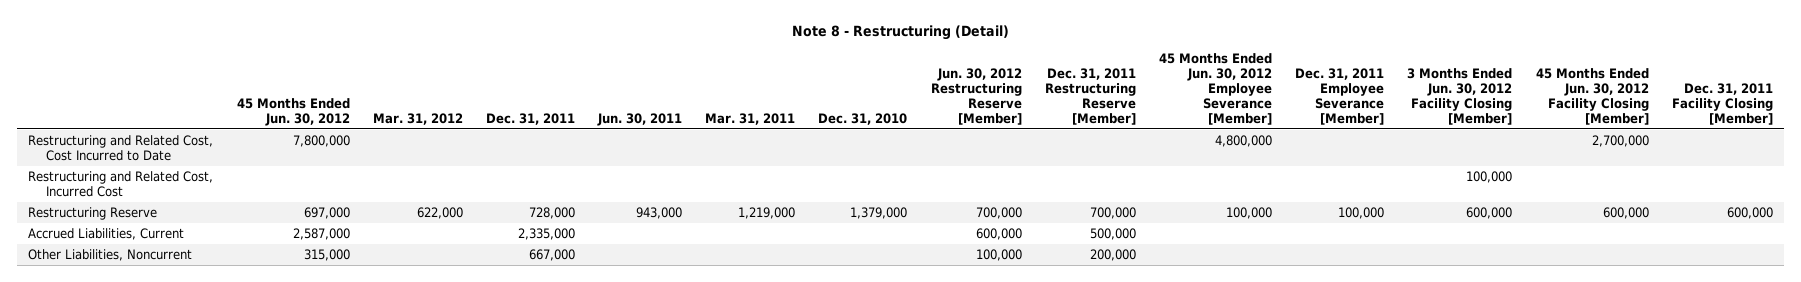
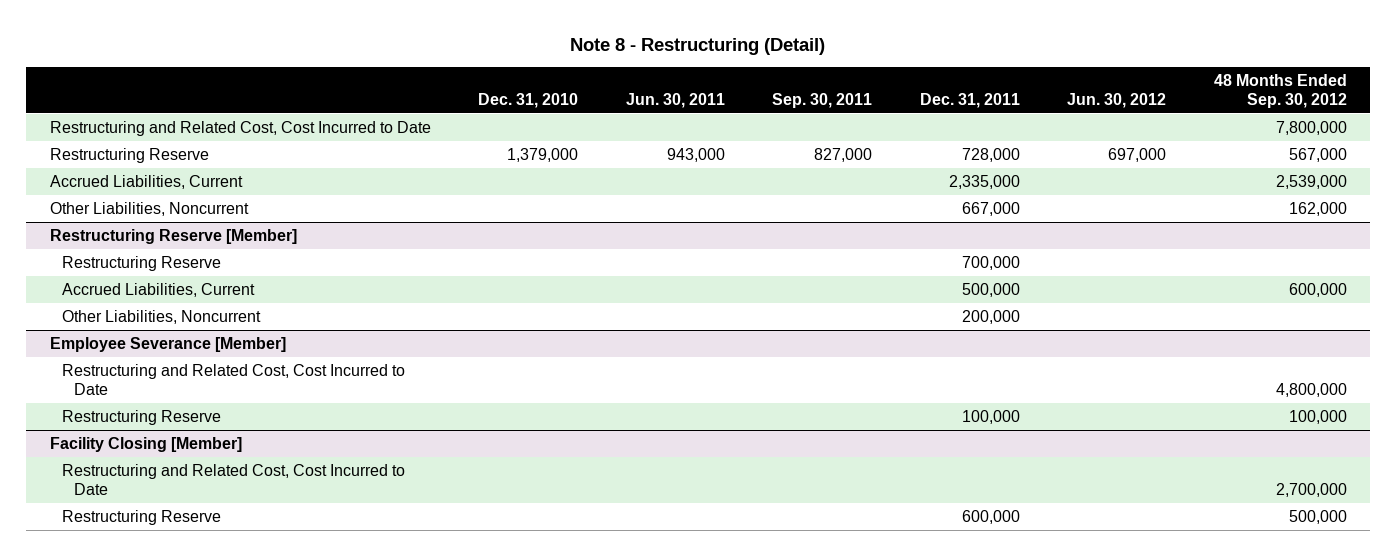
- | 45 Months Ended Jun. 30, 2012 | Mar. 31, 2012 | Dec. 31, 2011 | Jun. 30, 2011 | Mar. 31, 2011 | Dec. 31, 2010 | Jun. 30, 2012 Restructuring Reserve [Member] | Dec. 31, 2011 Restructuring Reserve [Member] | 45 Months Ended Jun. 30, 2012 Employee Severance [Member] | Dec. 31, 2011 Employee Severance [Member] | 3 Months Ended Jun. 30, 2012 Facility Closing [Member] | 45 Months Ended Jun. 30, 2012 Facility Closing [Member] | Dec. 31, 2011 Facility Closing [Member]
+ | Dec. 31, 2010 | Jun. 30, 2011 | Sep. 30, 2011 | Dec. 31, 2011 | Jun. 30, 2012 | 48 Months Ended Sep. 30, 2012
- Restructuring and Related Cost, Incurred Cost | | | | | | | | | | | 100,000 | |
+ Restructuring Reserve [Member]
+ Restructuring Reserve | | | | 700,000 | |
+ Accrued Liabilities, Current | | | | 500,000 | | 600,000
+ Other Liabilities, Noncurrent | | | | 200,000 | |
+ Employee Severance [Member]
+ Restructuring and Related Cost, Cost Incurred to Date | | | | | | 4,800,000
+ Restructuring Reserve | | | | 100,000 | | 100,000
+ Facility Closing [Member]
+ Restructuring and Related Cost, Cost Incurred to Date | | | | | | 2,700,000
+ Restructuring Reserve | | | | 600,000 | | 500,000

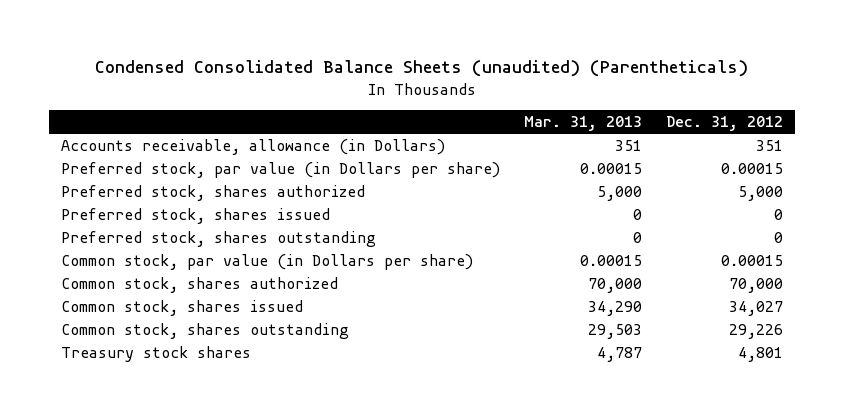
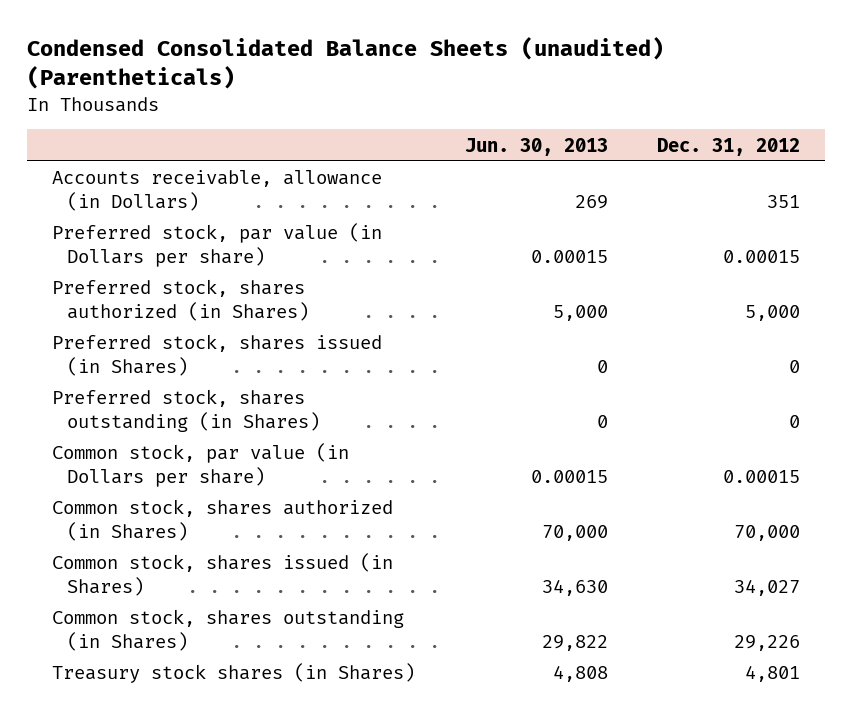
- | Mar. 31, 2013 | Dec. 31, 2012
+ | Jun. 30, 2013 | Dec. 31, 2012
- Preferred stock, shares authorized | 5,000 | 5,000
- Preferred stock, shares issued | 0 | 0
- Preferred stock, shares outstanding | 0 | 0
+ Preferred stock, shares authorized (in Shares) | 5,000 | 5,000
+ Preferred stock, shares issued (in Shares) | 0 | 0
+ Preferred stock, shares outstanding (in Shares) | 0 | 0
- Common stock, shares authorized | 70,000 | 70,000
- Common stock, shares issued | 34,290 | 34,027
- Common stock, shares outstanding | 29,503 | 29,226
- Treasury stock shares | 4,787 | 4,801
+ Common stock, shares authorized (in Shares) | 70,000 | 70,000
+ Common stock, shares issued (in Shares) | 34,630 | 34,027
+ Common stock, shares outstanding (in Shares) | 29,822 | 29,226
+ Treasury stock shares (in Shares) | 4,808 | 4,801

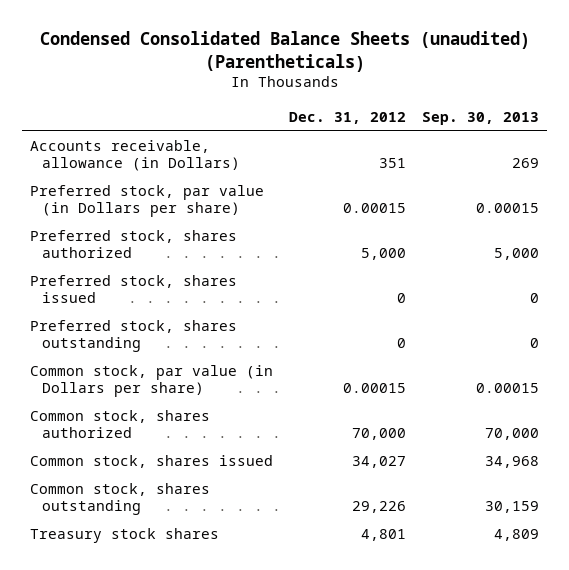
- | Jun. 30, 2013 | Dec. 31, 2012
+ | Dec. 31, 2012 | Sep. 30, 2013
- Preferred stock, shares authorized (in Shares) | 5,000 | 5,000
- Preferred stock, shares issued (in Shares) | 0 | 0
- Preferred stock, shares outstanding (in Shares) | 0 | 0
+ Preferred stock, shares authorized | 5,000 | 5,000
+ Preferred stock, shares issued | 0 | 0
+ Preferred stock, shares outstanding | 0 | 0
- Common stock, shares authorized (in Shares) | 70,000 | 70,000
- Common stock, shares issued (in Shares) | 34,630 | 34,027
- Common stock, shares outstanding (in Shares) | 29,822 | 29,226
- Treasury stock shares (in Shares) | 4,808 | 4,801
+ Common stock, shares authorized | 70,000 | 70,000
+ Common stock, shares issued | 34,027 | 34,968
+ Common stock, shares outstanding | 29,226 | 30,159
+ Treasury stock shares | 4,801 | 4,809

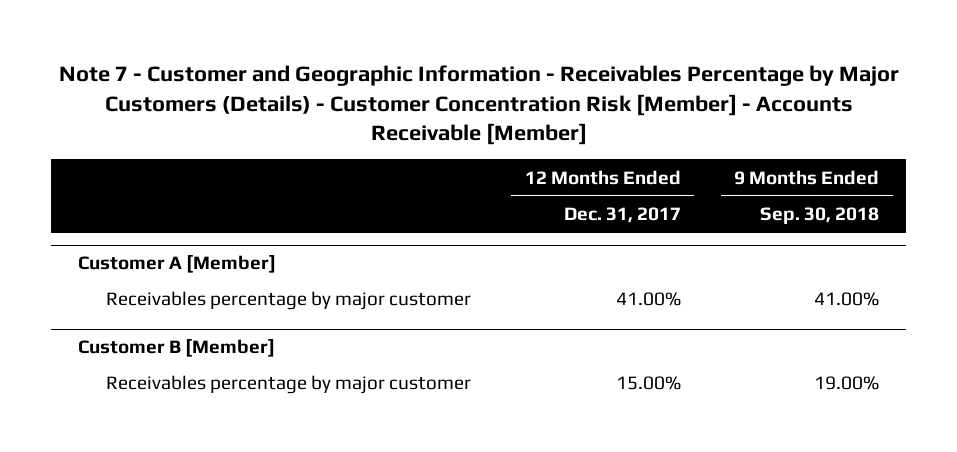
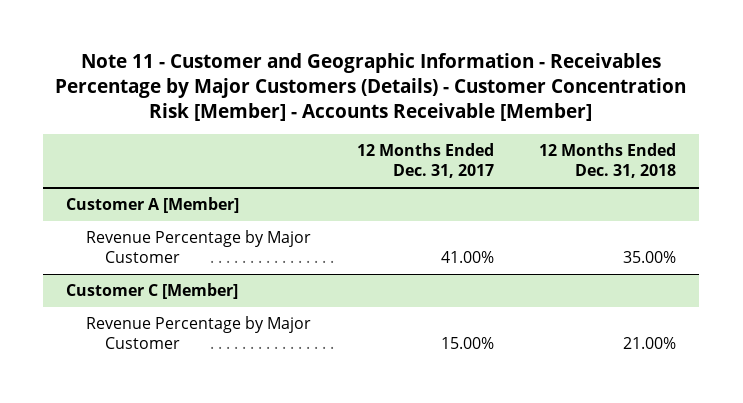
- Note 7 - Customer and Geographic Information - Receivables Percentage by Major Customers (Details) - Customer Concentration Risk [Member] - Accounts Receivable [Member]
+ Note 11 - Customer and Geographic Information - Receivables Percentage by Major Customers (Details) - Customer Concentration Risk [Member] - Accounts Receivable [Member]
- | 12 Months Ended Dec. 31, 2017 | 9 Months Ended Sep. 30, 2018
+ | 12 Months Ended Dec. 31, 2017 | 12 Months Ended Dec. 31, 2018
@ Customer A [Member]
- Receivables percentage by major customer | 41.00% | 41.00%
- Customer B [Member]
- Receivables percentage by major customer | 15.00% | 19.00%
@ Customer A [Member]
+ Revenue Percentage by Major Customer | 41.00% | 35.00%
+ Customer C [Member]
+ Revenue Percentage by Major Customer | 15.00% | 21.00%

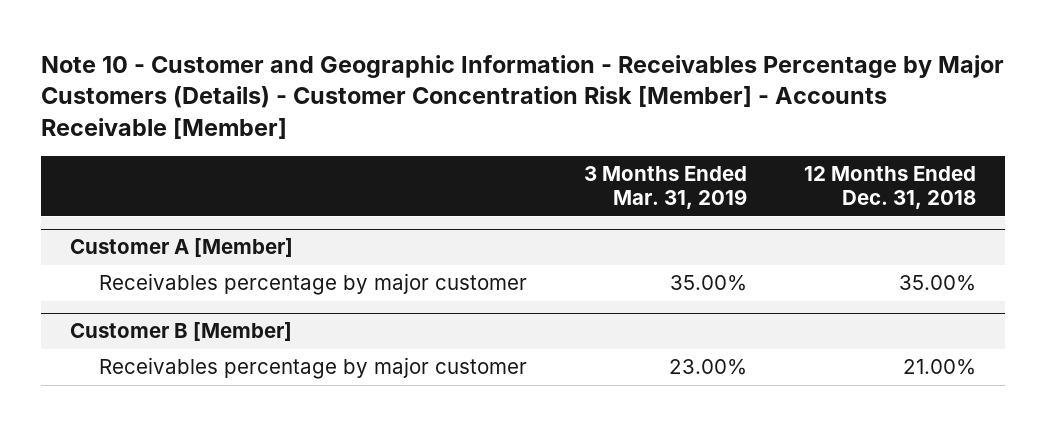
- Note 11 - Customer and Geographic Information - Receivables Percentage by Major Customers (Details) - Customer Concentration Risk [Member] - Accounts Receivable [Member]
+ Note 10 - Customer and Geographic Information - Receivables Percentage by Major Customers (Details) - Customer Concentration Risk [Member] - Accounts Receivable [Member]
- | 12 Months Ended Dec. 31, 2017 | 12 Months Ended Dec. 31, 2018
+ | 3 Months Ended Mar. 31, 2019 | 12 Months Ended Dec. 31, 2018
@ Customer A [Member]
- Revenue Percentage by Major Customer | 41.00% | 35.00%
- Customer C [Member]
- Revenue Percentage by Major Customer | 15.00% | 21.00%
@ Customer A [Member]
+ Receivables percentage by major customer | 35.00% | 35.00%
+ Customer B [Member]
+ Receivables percentage by major customer | 23.00% | 21.00%

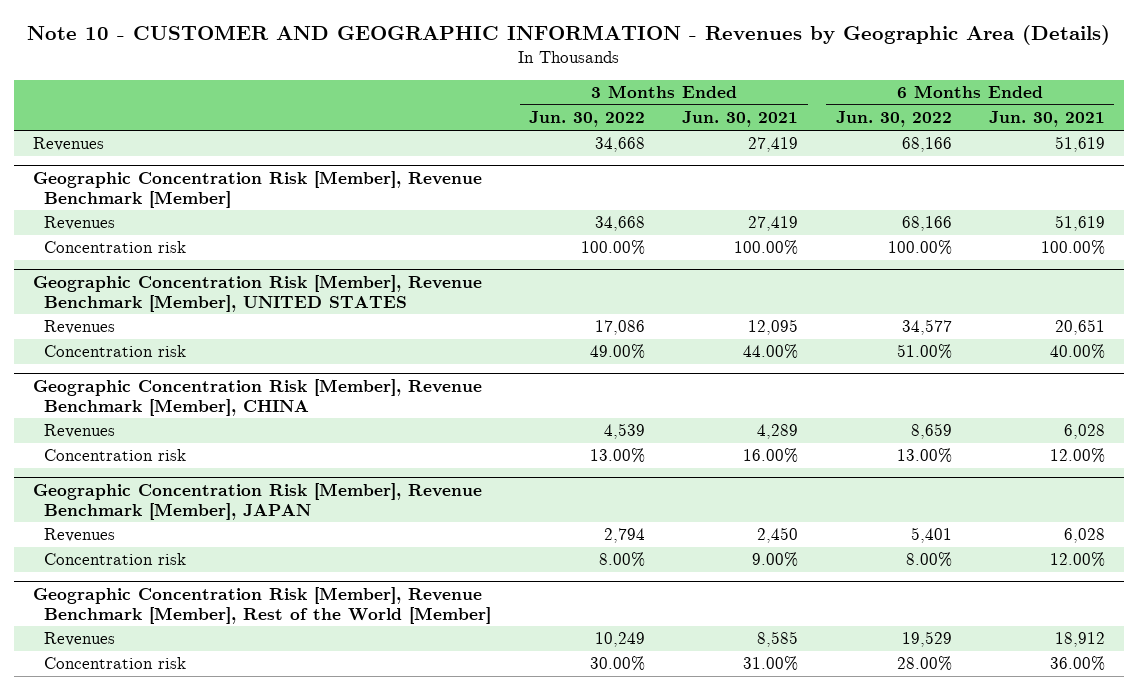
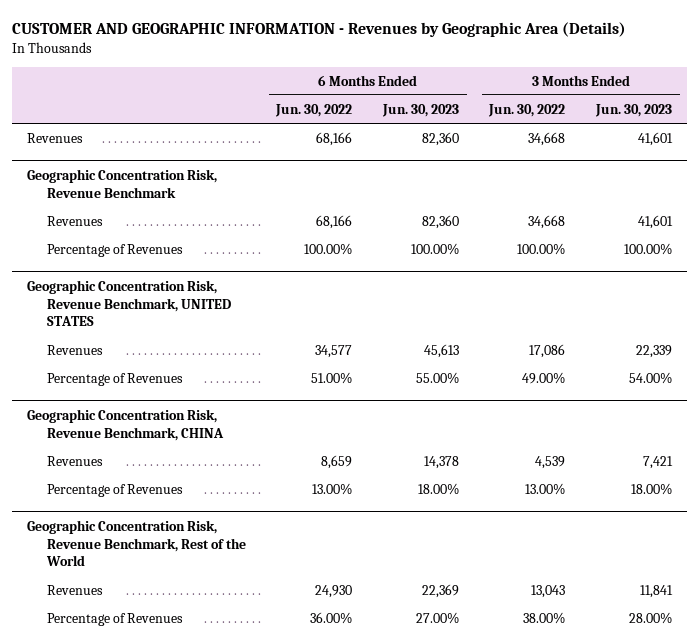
- Note 10 - CUSTOMER AND GEOGRAPHIC INFORMATION - Revenues by Geographic Area (Details)
+ CUSTOMER AND GEOGRAPHIC INFORMATION - Revenues by Geographic Area (Details)
- | 3 Months Ended Jun. 30, 2022 | 3 Months Ended Jun. 30, 2021 | 6 Months Ended Jun. 30, 2022 | 6 Months Ended Jun. 30, 2021
+ | 6 Months Ended Jun. 30, 2022 | 6 Months Ended Jun. 30, 2023 | 3 Months Ended Jun. 30, 2022 | 3 Months Ended Jun. 30, 2023
- Geographic Concentration Risk [Member], Revenue Benchmark [Member]
+ Geographic Concentration Risk, Revenue Benchmark
- Concentration risk | 100.00% | 100.00% | 100.00% | 100.00%
- Geographic Concentration Risk [Member], Revenue Benchmark [Member], UNITED STATES
+ Percentage of Revenues | 100.00% | 100.00% | 100.00% | 100.00%
+ Geographic Concentration Risk, Revenue Benchmark, UNITED STATES
- Concentration risk | 49.00% | 44.00% | 51.00% | 40.00%
- Geographic Concentration Risk [Member], Revenue Benchmark [Member], CHINA
+ Percentage of Revenues | 51.00% | 55.00% | 49.00% | 54.00%
+ Geographic Concentration Risk, Revenue Benchmark, CHINA
- Concentration risk | 13.00% | 16.00% | 13.00% | 12.00%
- Geographic Concentration Risk [Member], Revenue Benchmark [Member], JAPAN
- Revenues | 2,794 | 2,450 | 5,401 | 6,028
- Concentration risk | 8.00% | 9.00% | 8.00% | 12.00%
- Geographic Concentration Risk [Member], Revenue Benchmark [Member], Rest of the World [Member]
- Revenues | 10,249 | 8,585 | 19,529 | 18,912
- Concentration risk | 30.00% | 31.00% | 28.00% | 36.00%
+ Percentage of Revenues | 13.00% | 18.00% | 13.00% | 18.00%
+ Geographic Concentration Risk, Revenue Benchmark, Rest of the World
+ Revenues | 24,930 | 22,369 | 13,043 | 11,841
+ Percentage of Revenues | 36.00% | 27.00% | 38.00% | 28.00%

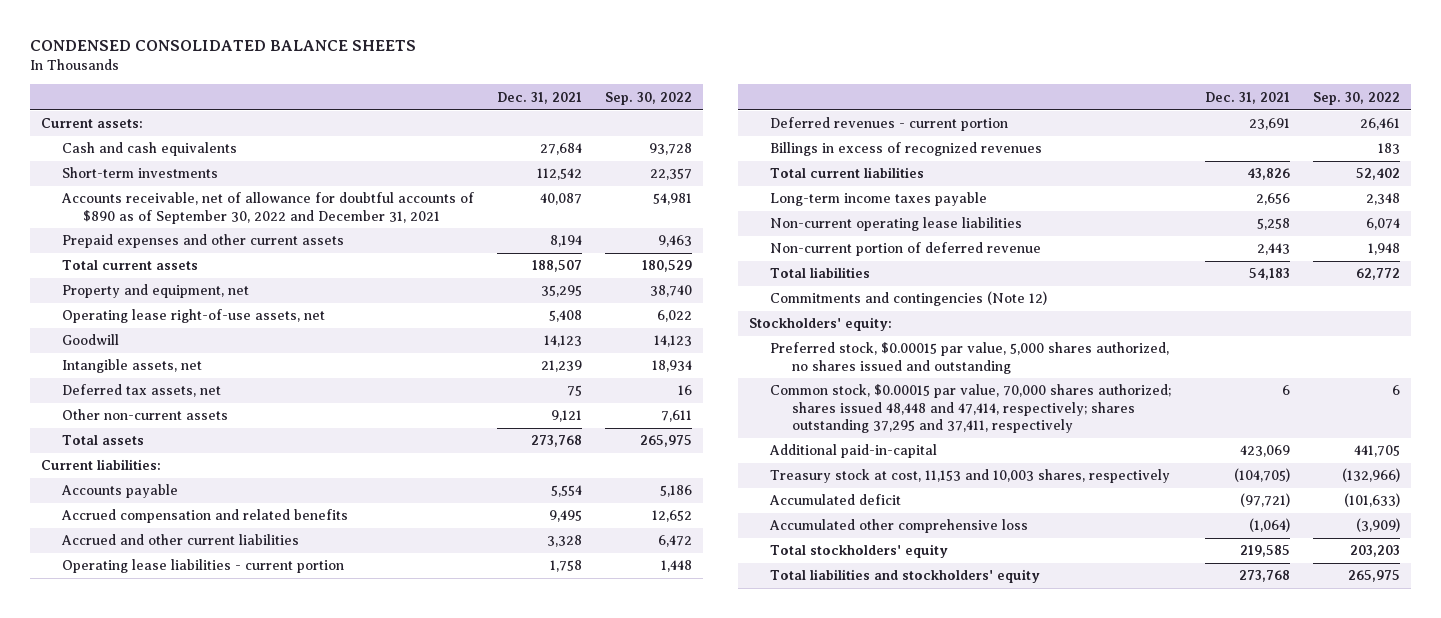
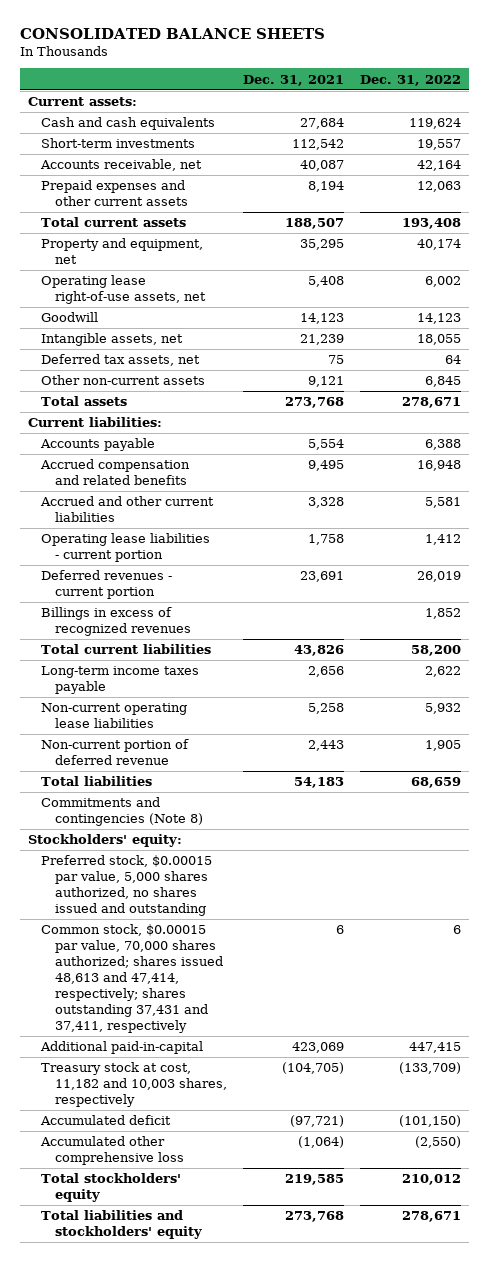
- CONDENSED CONSOLIDATED BALANCE SHEETS
+ CONSOLIDATED BALANCE SHEETS
- | Dec. 31, 2021 | Sep. 30, 2022
+ | Dec. 31, 2021 | Dec. 31, 2022
- Accounts receivable, net of allowance for doubtful accounts of $890 as of September 30, 2022 and December 31, 2021 | 40,087 | 54,981
+ Accounts receivable, net | 40,087 | 42,164
- Commitments and contingencies (Note 12)
+ Commitments and contingencies (Note 8)
- Common stock, $0.00015 par value, 70,000 shares authorized; shares issued 48,448 and 47,414, respectively; shares outstanding 37,295 and 37,411, respectively | 6 | 6
+ Common stock, $0.00015 par value, 70,000 shares authorized; shares issued 48,613 and 47,414, respectively; shares outstanding 37,431 and 37,411, respectively | 6 | 6
- Treasury stock at cost, 11,153 and 10,003 shares, respectively | (104,705) | (132,966)
+ Treasury stock at cost, 11,182 and 10,003 shares, respectively | (104,705) | (133,709)

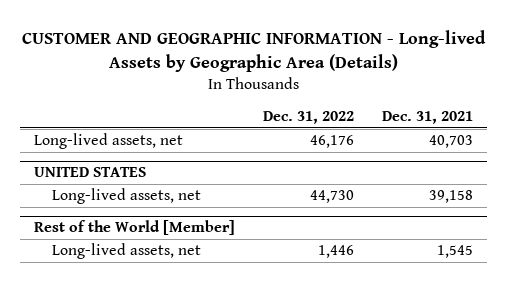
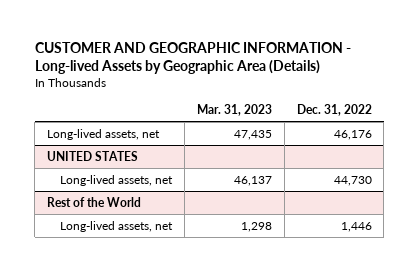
- | Dec. 31, 2022 | Dec. 31, 2021
+ | Mar. 31, 2023 | Dec. 31, 2022
- Rest of the World [Member]
+ Rest of the World

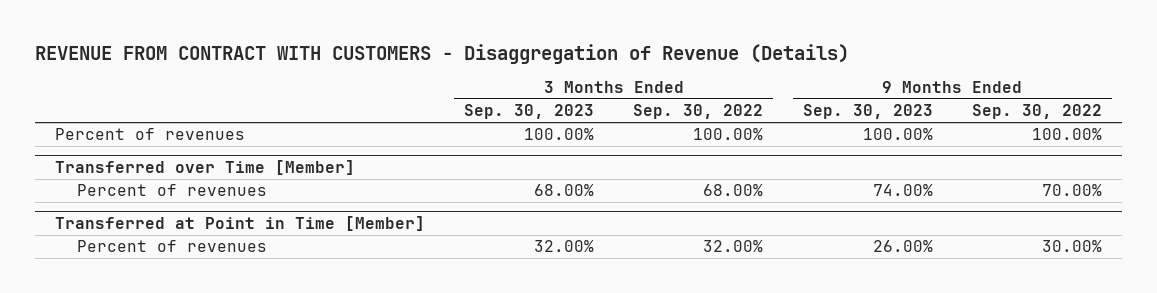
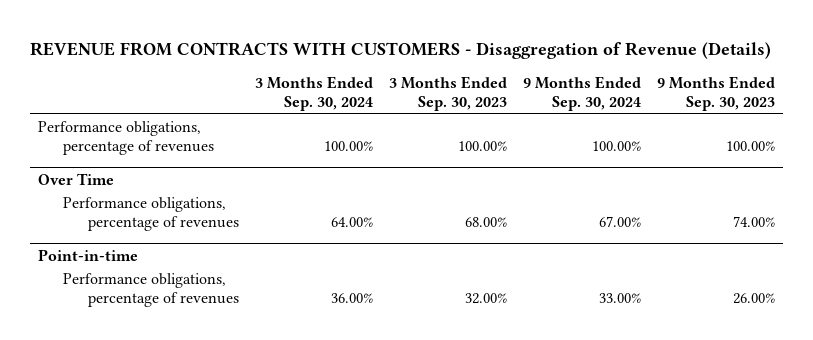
- REVENUE FROM CONTRACT WITH CUSTOMERS - Disaggregation of Revenue (Details)
+ REVENUE FROM CONTRACTS WITH CUSTOMERS - Disaggregation of Revenue (Details)
- | 3 Months Ended Sep. 30, 2023 | 3 Months Ended Sep. 30, 2022 | 9 Months Ended Sep. 30, 2023 | 9 Months Ended Sep. 30, 2022
+ | 3 Months Ended Sep. 30, 2024 | 3 Months Ended Sep. 30, 2023 | 9 Months Ended Sep. 30, 2024 | 9 Months Ended Sep. 30, 2023
- Percent of revenues | 100.00% | 100.00% | 100.00% | 100.00%
- Transferred over Time [Member]
- Percent of revenues | 68.00% | 68.00% | 74.00% | 70.00%
- Transferred at Point in Time [Member]
- Percent of revenues | 32.00% | 32.00% | 26.00% | 30.00%
+ Performance obligations, percentage of revenues | 100.00% | 100.00% | 100.00% | 100.00%
+ Over Time
+ Performance obligations, percentage of revenues | 64.00% | 68.00% | 67.00% | 74.00%
+ Point-in-time
+ Performance obligations, percentage of revenues | 36.00% | 32.00% | 33.00% | 26.00%

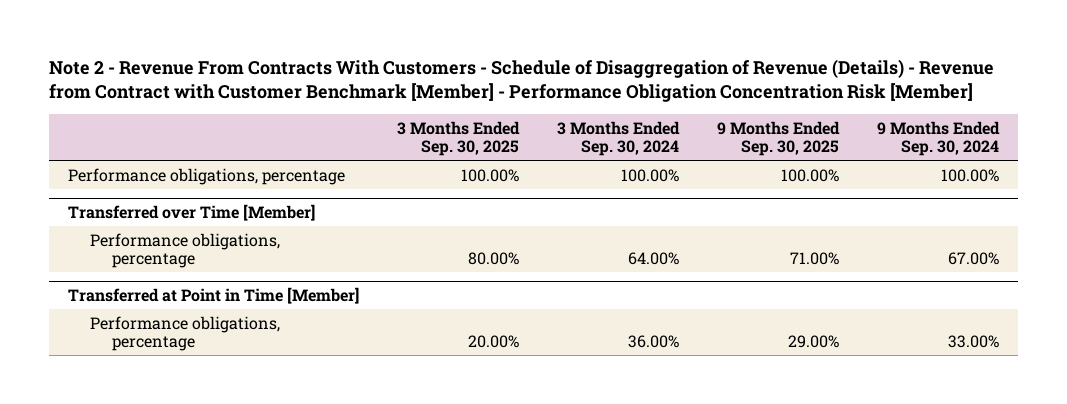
- REVENUE FROM CONTRACTS WITH CUSTOMERS - Disaggregation of Revenue (Details)
+ Note 2 - Revenue From Contracts With Customers - Schedule of Disaggregation of Revenue (Details) - Revenue from Contract with Customer Benchmark [Member] - Performance Obligation Concentration Risk [Member]
- | 3 Months Ended Sep. 30, 2024 | 3 Months Ended Sep. 30, 2023 | 9 Months Ended Sep. 30, 2024 | 9 Months Ended Sep. 30, 2023
+ | 3 Months Ended Sep. 30, 2025 | 3 Months Ended Sep. 30, 2024 | 9 Months Ended Sep. 30, 2025 | 9 Months Ended Sep. 30, 2024
- Performance obligations, percentage of revenues | 100.00% | 100.00% | 100.00% | 100.00%
- Over Time
- Performance obligations, percentage of revenues | 64.00% | 68.00% | 67.00% | 74.00%
- Point-in-time
- Performance obligations, percentage of revenues | 36.00% | 32.00% | 33.00% | 26.00%
+ Performance obligations, percentage | 100.00% | 100.00% | 100.00% | 100.00%
+ Transferred over Time [Member]
+ Performance obligations, percentage | 80.00% | 64.00% | 71.00% | 67.00%
+ Transferred at Point in Time [Member]
+ Performance obligations, percentage | 20.00% | 36.00% | 29.00% | 33.00%

